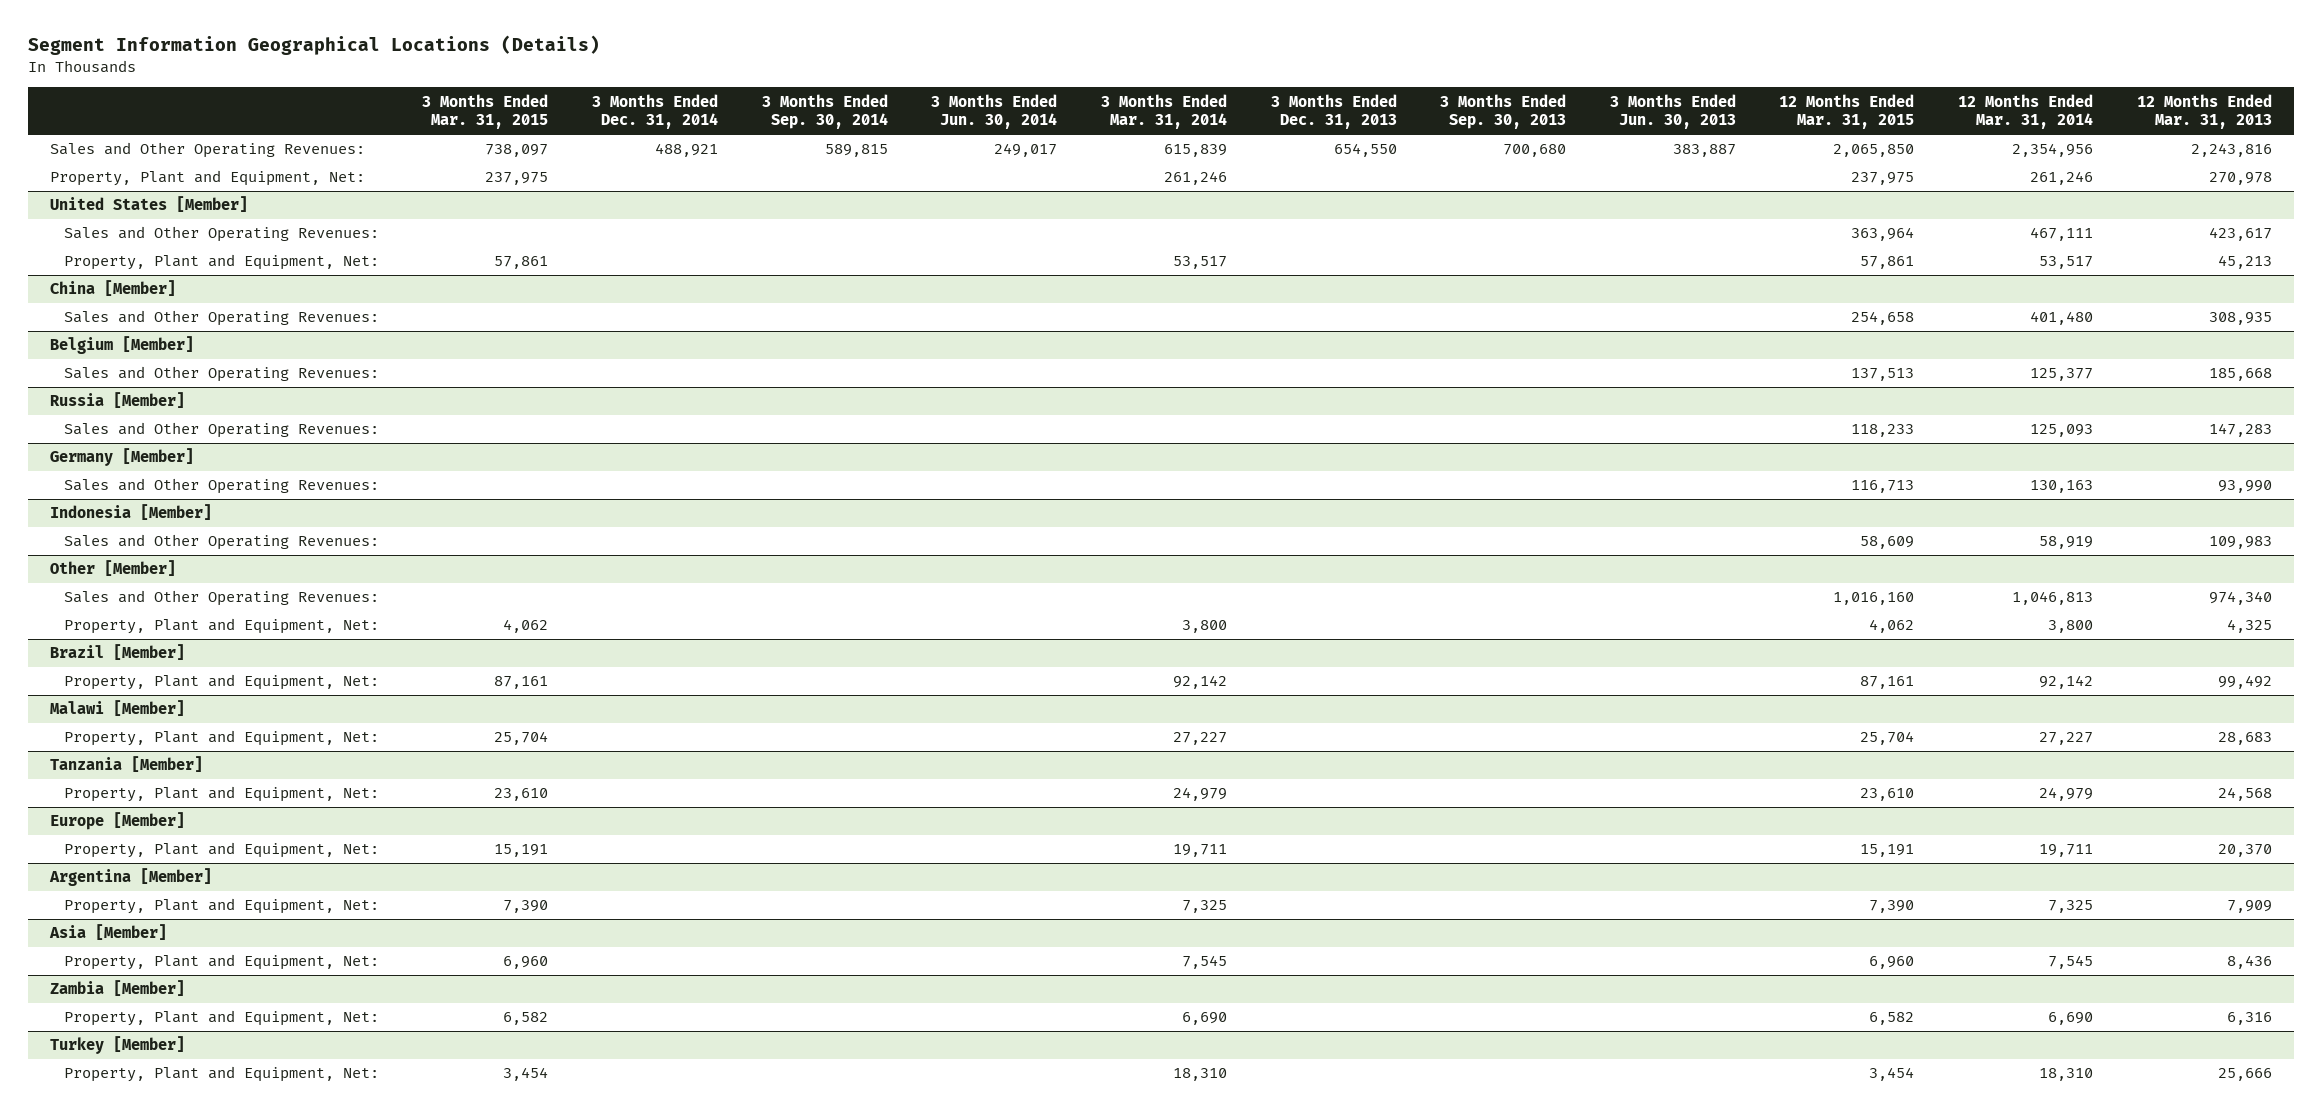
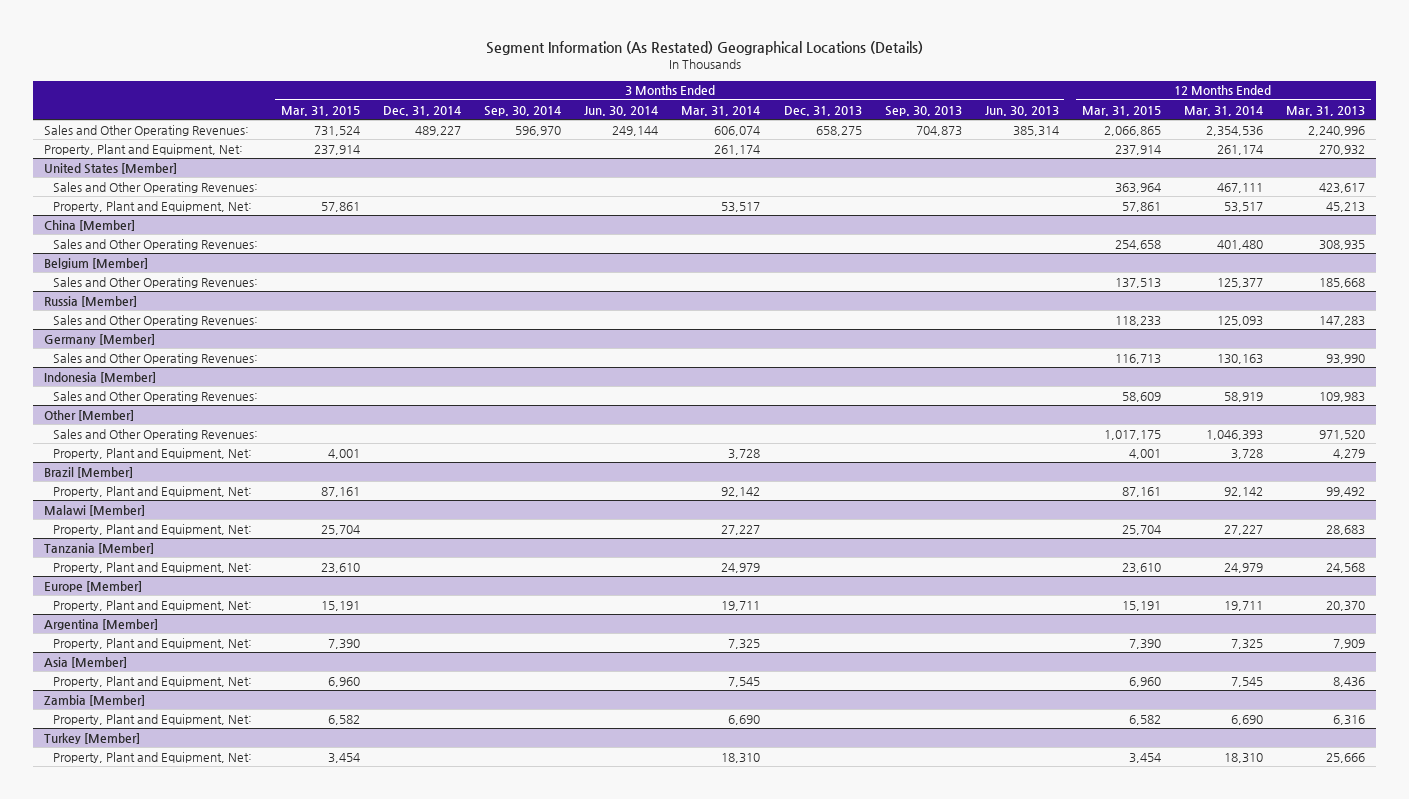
- Segment Information Geographical Locations (Details)
+ Segment Information (As Restated) Geographical Locations (Details)
- Sales and Other Operating Revenues: | 738,097 | 488,921 | 589,815 | 249,017 | 615,839 | 654,550 | 700,680 | 383,887 | 2,065,850 | 2,354,956 | 2,243,816
- Property, Plant and Equipment, Net: | 237,975 | | | | 261,246 | | | | 237,975 | 261,246 | 270,978
+ Sales and Other Operating Revenues: | 731,524 | 489,227 | 596,970 | 249,144 | 606,074 | 658,275 | 704,873 | 385,314 | 2,066,865 | 2,354,536 | 2,240,996
+ Property, Plant and Equipment, Net: | 237,914 | | | | 261,174 | | | | 237,914 | 261,174 | 270,932
@ Other [Member]
- Sales and Other Operating Revenues: | | | | | | | | | 1,016,160 | 1,046,813 | 974,340
- Property, Plant and Equipment, Net: | 4,062 | | | | 3,800 | | | | 4,062 | 3,800 | 4,325
+ Sales and Other Operating Revenues: | | | | | | | | | 1,017,175 | 1,046,393 | 971,520
+ Property, Plant and Equipment, Net: | 4,001 | | | | 3,728 | | | | 4,001 | 3,728 | 4,279

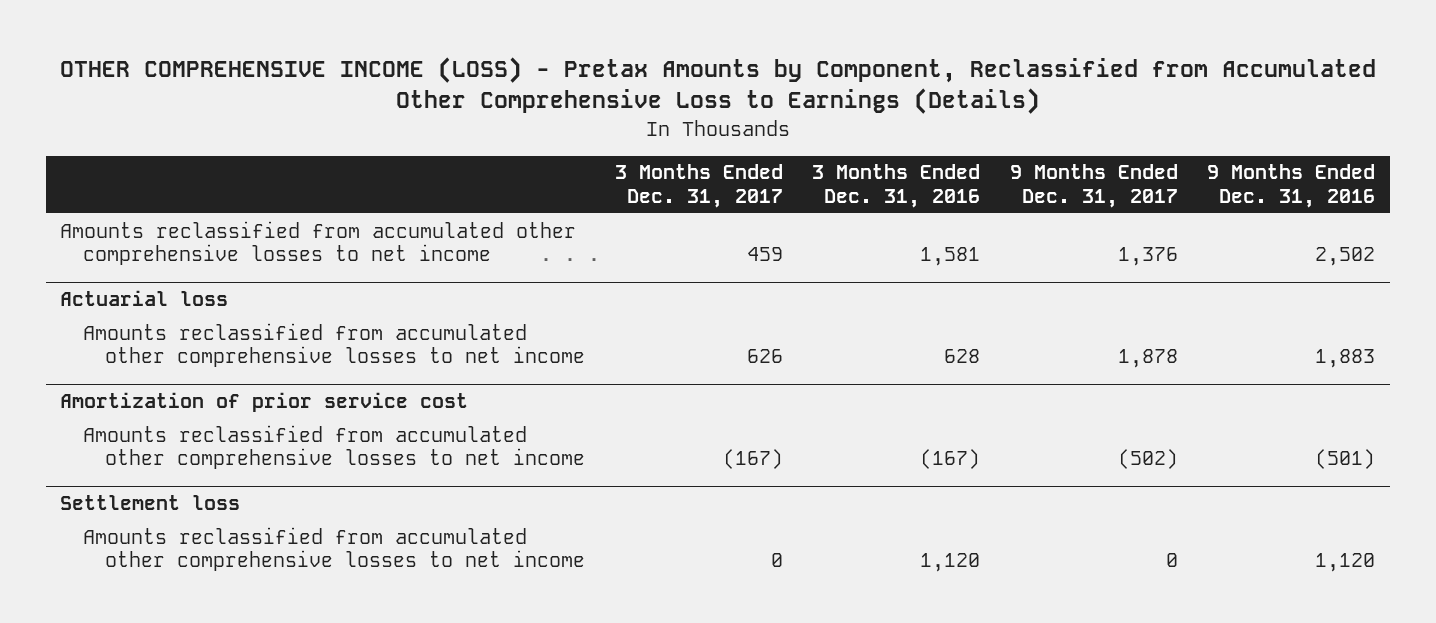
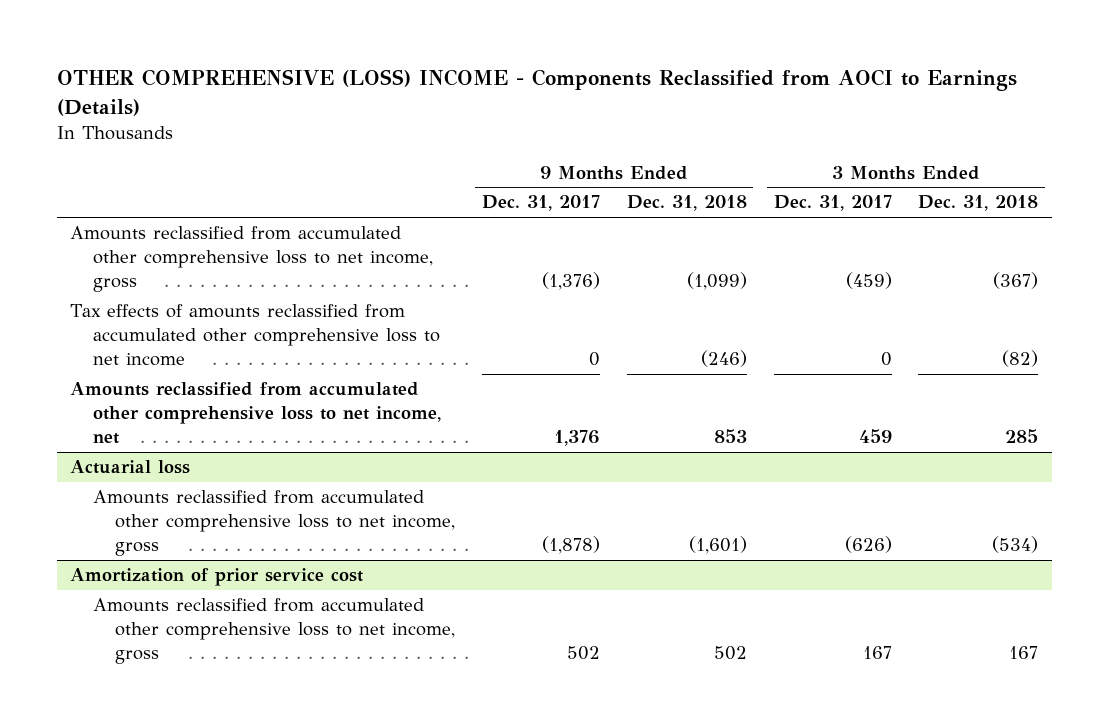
- OTHER COMPREHENSIVE INCOME (LOSS) - Pretax Amounts by Component, Reclassified from Accumulated Other Comprehensive Loss to Earnings (Details)
+ OTHER COMPREHENSIVE (LOSS) INCOME - Components Reclassified from AOCI to Earnings (Details)
- | 3 Months Ended Dec. 31, 2017 | 3 Months Ended Dec. 31, 2016 | 9 Months Ended Dec. 31, 2017 | 9 Months Ended Dec. 31, 2016
+ | 9 Months Ended Dec. 31, 2017 | 9 Months Ended Dec. 31, 2018 | 3 Months Ended Dec. 31, 2017 | 3 Months Ended Dec. 31, 2018
- Amounts reclassified from accumulated other comprehensive losses to net income | 459 | 1,581 | 1,376 | 2,502
+ Amounts reclassified from accumulated other comprehensive loss to net income, gross | (1,376) | (1,099) | (459) | (367)
+ Tax effects of amounts reclassified from accumulated other comprehensive loss to net income | 0 | (246) | 0 | (82)
+ Amounts reclassified from accumulated other comprehensive loss to net income, net | 1,376 | 853 | 459 | 285
@ Actuarial loss
- Amounts reclassified from accumulated other comprehensive losses to net income | 626 | 628 | 1,878 | 1,883
+ Amounts reclassified from accumulated other comprehensive loss to net income, gross | (1,878) | (1,601) | (626) | (534)
@ Amortization of prior service cost
- Amounts reclassified from accumulated other comprehensive losses to net income | (167) | (167) | (502) | (501)
- Settlement loss
- Amounts reclassified from accumulated other comprehensive losses to net income | 0 | 1,120 | 0 | 1,120
@ Amortization of prior service cost
+ Amounts reclassified from accumulated other comprehensive loss to net income, gross | 502 | 502 | 167 | 167

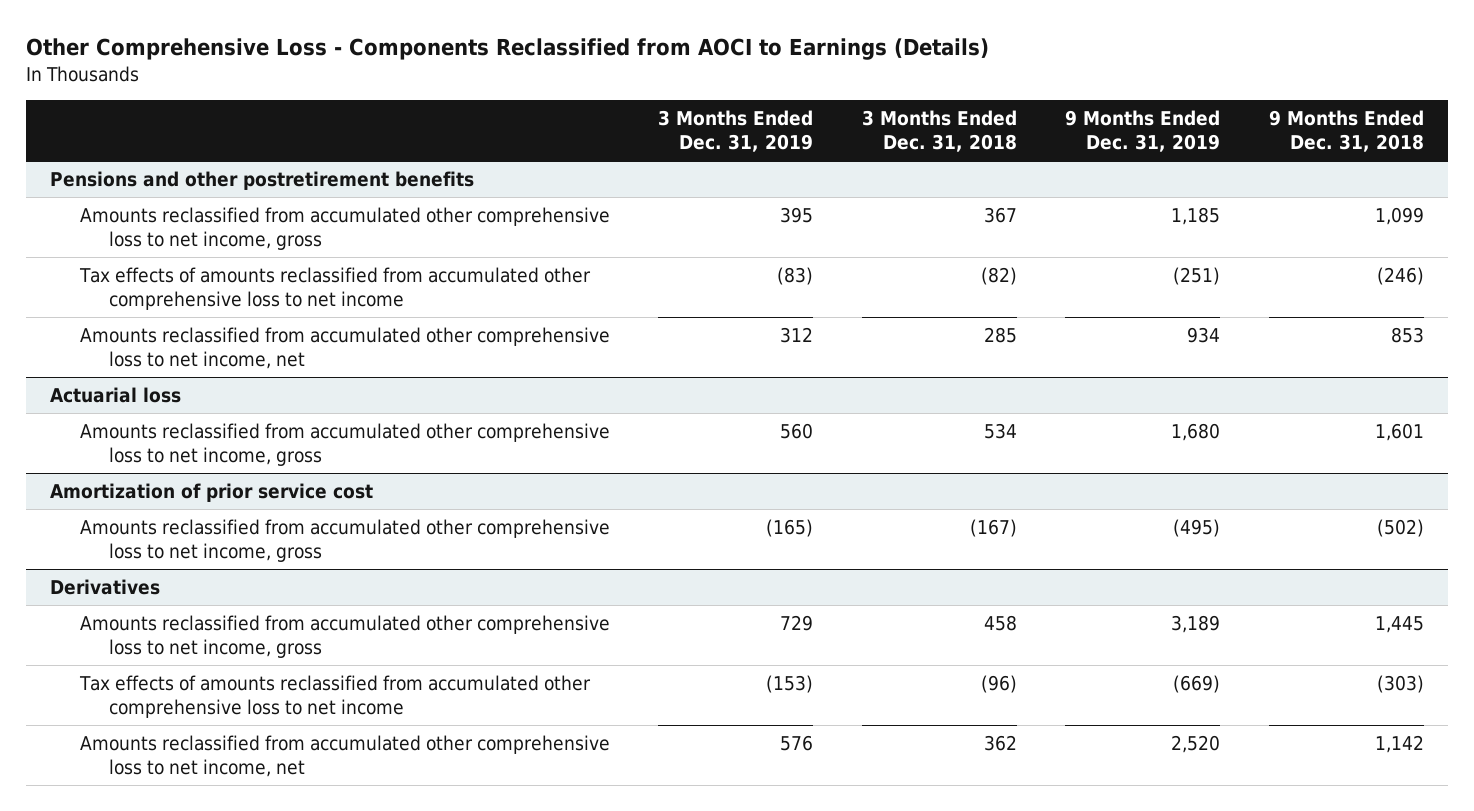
- OTHER COMPREHENSIVE (LOSS) INCOME - Components Reclassified from AOCI to Earnings (Details)
+ Other Comprehensive Loss - Components Reclassified from AOCI to Earnings (Details)
- | 9 Months Ended Dec. 31, 2017 | 9 Months Ended Dec. 31, 2018 | 3 Months Ended Dec. 31, 2017 | 3 Months Ended Dec. 31, 2018
+ | 3 Months Ended Dec. 31, 2019 | 3 Months Ended Dec. 31, 2018 | 9 Months Ended Dec. 31, 2019 | 9 Months Ended Dec. 31, 2018
- Amounts reclassified from accumulated other comprehensive loss to net income, gross | (1,376) | (1,099) | (459) | (367)
+ Pensions and other postretirement benefits
+ Amounts reclassified from accumulated other comprehensive loss to net income, gross | 395 | 367 | 1,185 | 1,099
@ Actuarial loss
- Amounts reclassified from accumulated other comprehensive loss to net income, gross | (1,878) | (1,601) | (626) | (534)
+ Amounts reclassified from accumulated other comprehensive loss to net income, gross | 560 | 534 | 1,680 | 1,601
@ Amortization of prior service cost
- Amounts reclassified from accumulated other comprehensive loss to net income, gross | 502 | 502 | 167 | 167
+ Amounts reclassified from accumulated other comprehensive loss to net income, gross | (165) | (167) | (495) | (502)
+ Derivatives
+ Amounts reclassified from accumulated other comprehensive loss to net income, gross | 729 | 458 | 3,189 | 1,445
+ Tax effects of amounts reclassified from accumulated other comprehensive loss to net income | (153) | (96) | (669) | (303)
+ Amounts reclassified from accumulated other comprehensive loss to net income, net | 576 | 362 | 2,520 | 1,142

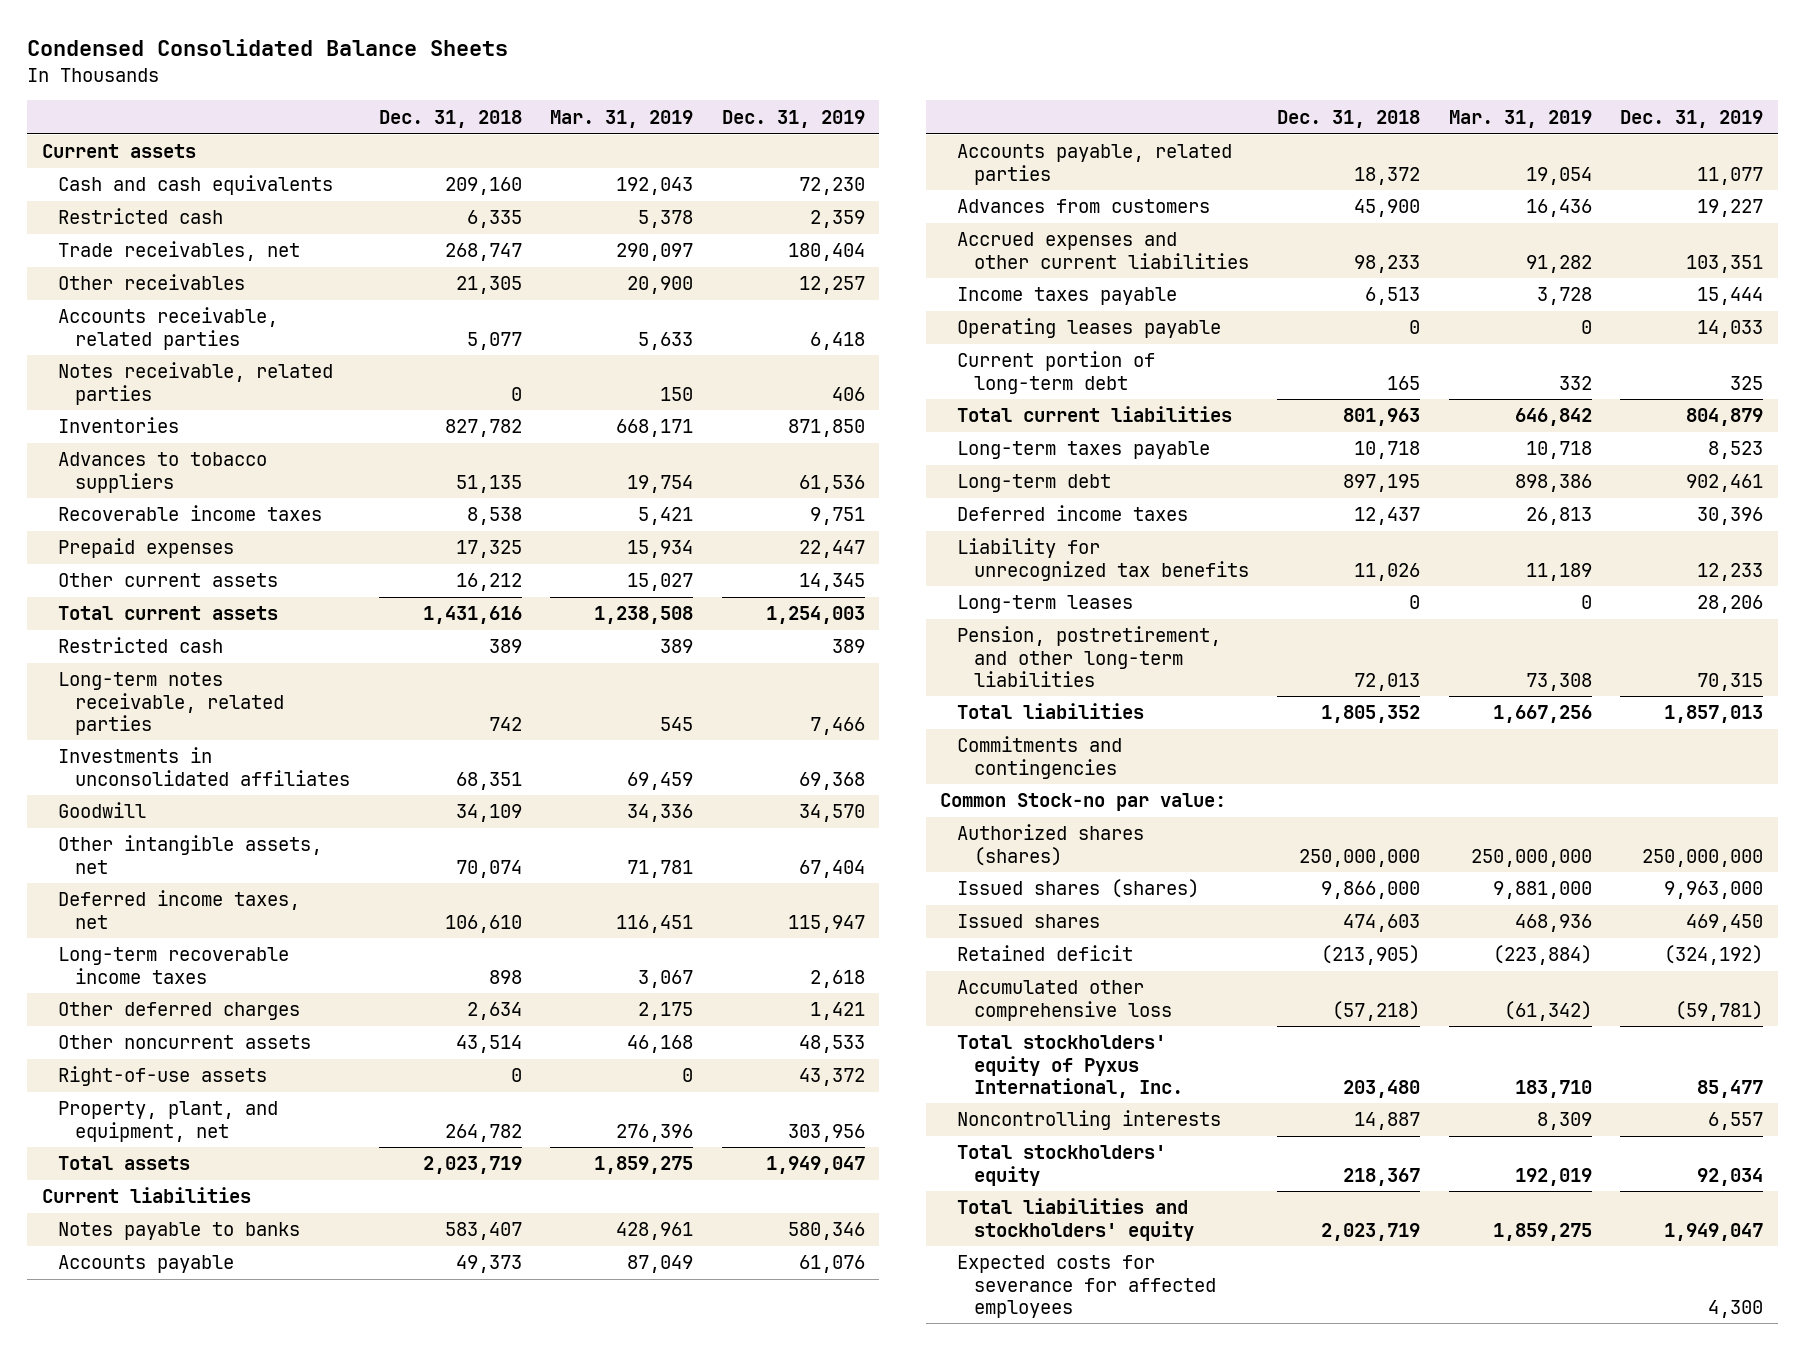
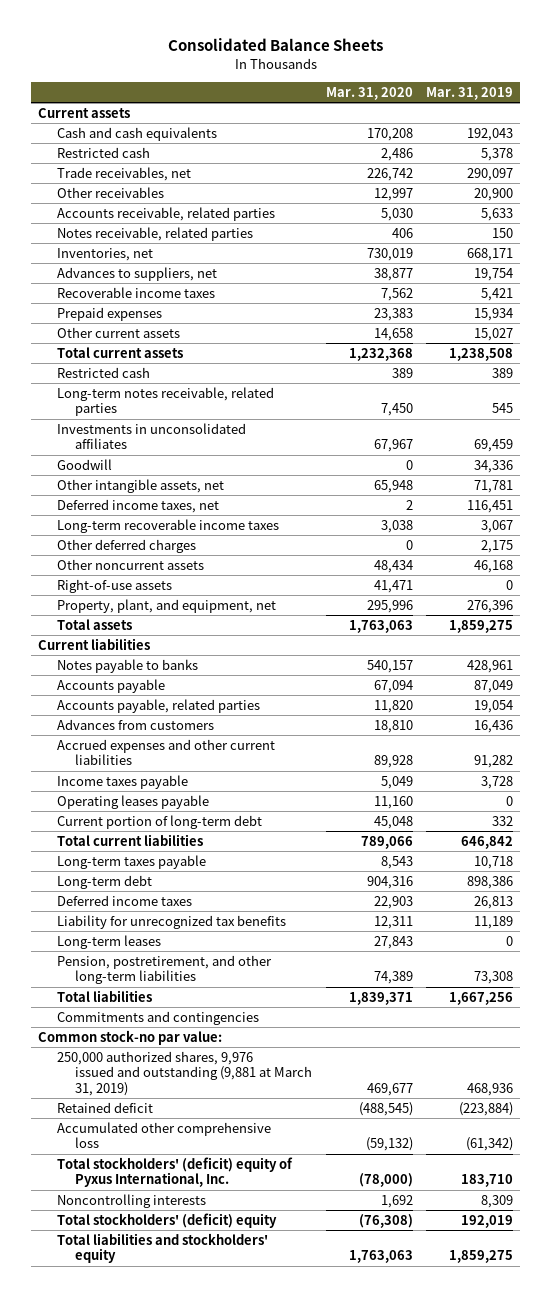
- Condensed Consolidated Balance Sheets
+ Consolidated Balance Sheets
- | Dec. 31, 2018 | Mar. 31, 2019 | Dec. 31, 2019
+ | Mar. 31, 2020 | Mar. 31, 2019
- Inventories | 827,782 | 668,171 | 871,850
- Advances to tobacco suppliers | 51,135 | 19,754 | 61,536
+ Inventories, net | 730,019 | 668,171
+ Advances to suppliers, net | 38,877 | 19,754
- Common Stock-no par value:
- Authorized shares (shares) | 250,000,000 | 250,000,000 | 250,000,000
- Issued shares (shares) | 9,866,000 | 9,881,000 | 9,963,000
- Issued shares | 474,603 | 468,936 | 469,450
+ Common stock-no par value:
+ 250,000 authorized shares, 9,976 issued and outstanding (9,881 at March 31, 2019) | 469,677 | 468,936
- Total stockholders' equity of Pyxus International, Inc. | 203,480 | 183,710 | 85,477
+ Total stockholders' (deficit) equity of Pyxus International, Inc. | (78,000) | 183,710
- Total stockholders' equity | 218,367 | 192,019 | 92,034
+ Total stockholders' (deficit) equity | (76,308) | 192,019
- Expected costs for severance for affected employees | | | 4,300

